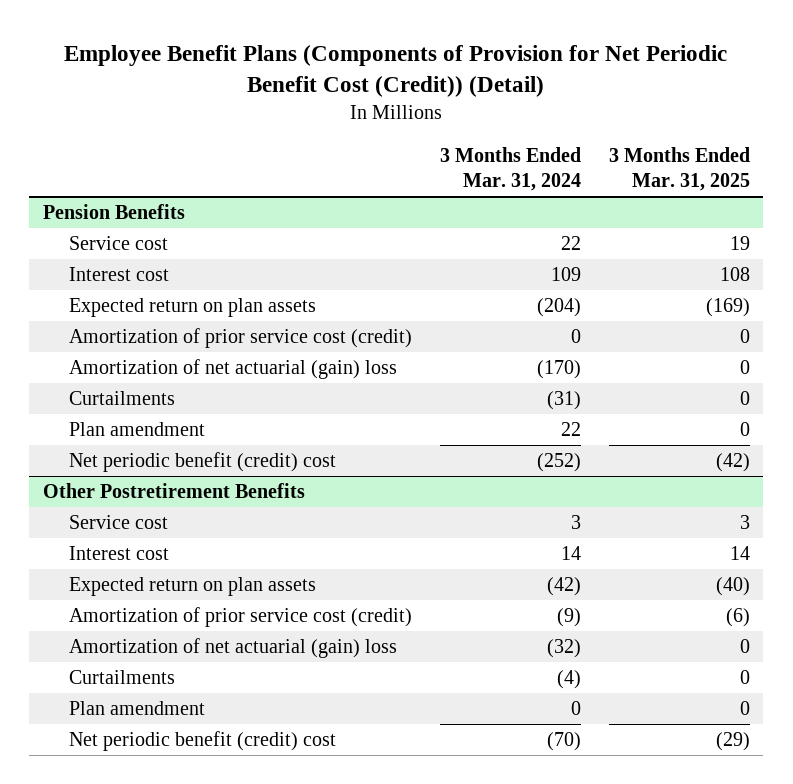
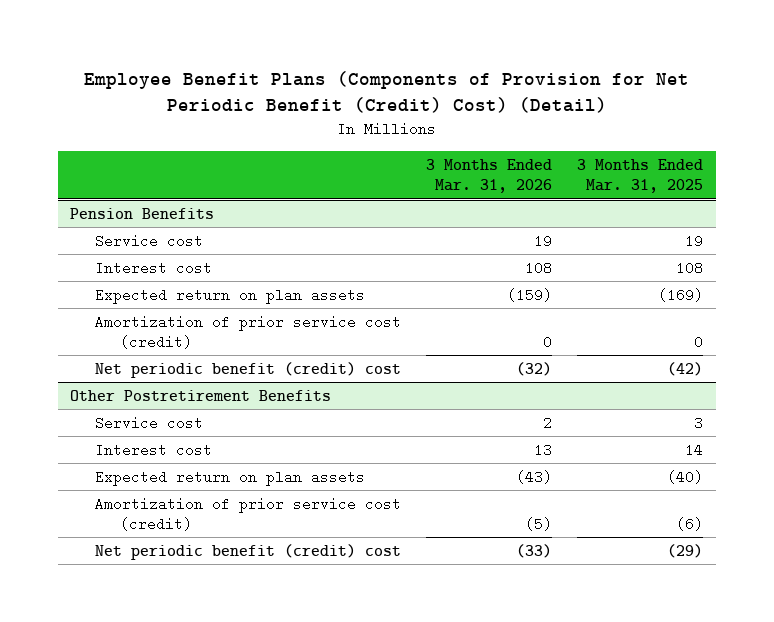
- Employee Benefit Plans (Components of Provision for Net Periodic Benefit Cost (Credit)) (Detail)
+ Employee Benefit Plans (Components of Provision for Net Periodic Benefit (Credit) Cost) (Detail)
- | 3 Months Ended Mar. 31, 2024 | 3 Months Ended Mar. 31, 2025
+ | 3 Months Ended Mar. 31, 2026 | 3 Months Ended Mar. 31, 2025
@ Pension Benefits
- Amortization of net actuarial (gain) loss | (170) | 0
- Curtailments | (31) | 0
- Plan amendment | 22 | 0
@ Other Postretirement Benefits
- Amortization of net actuarial (gain) loss | (32) | 0
- Curtailments | (4) | 0
- Plan amendment | 0 | 0

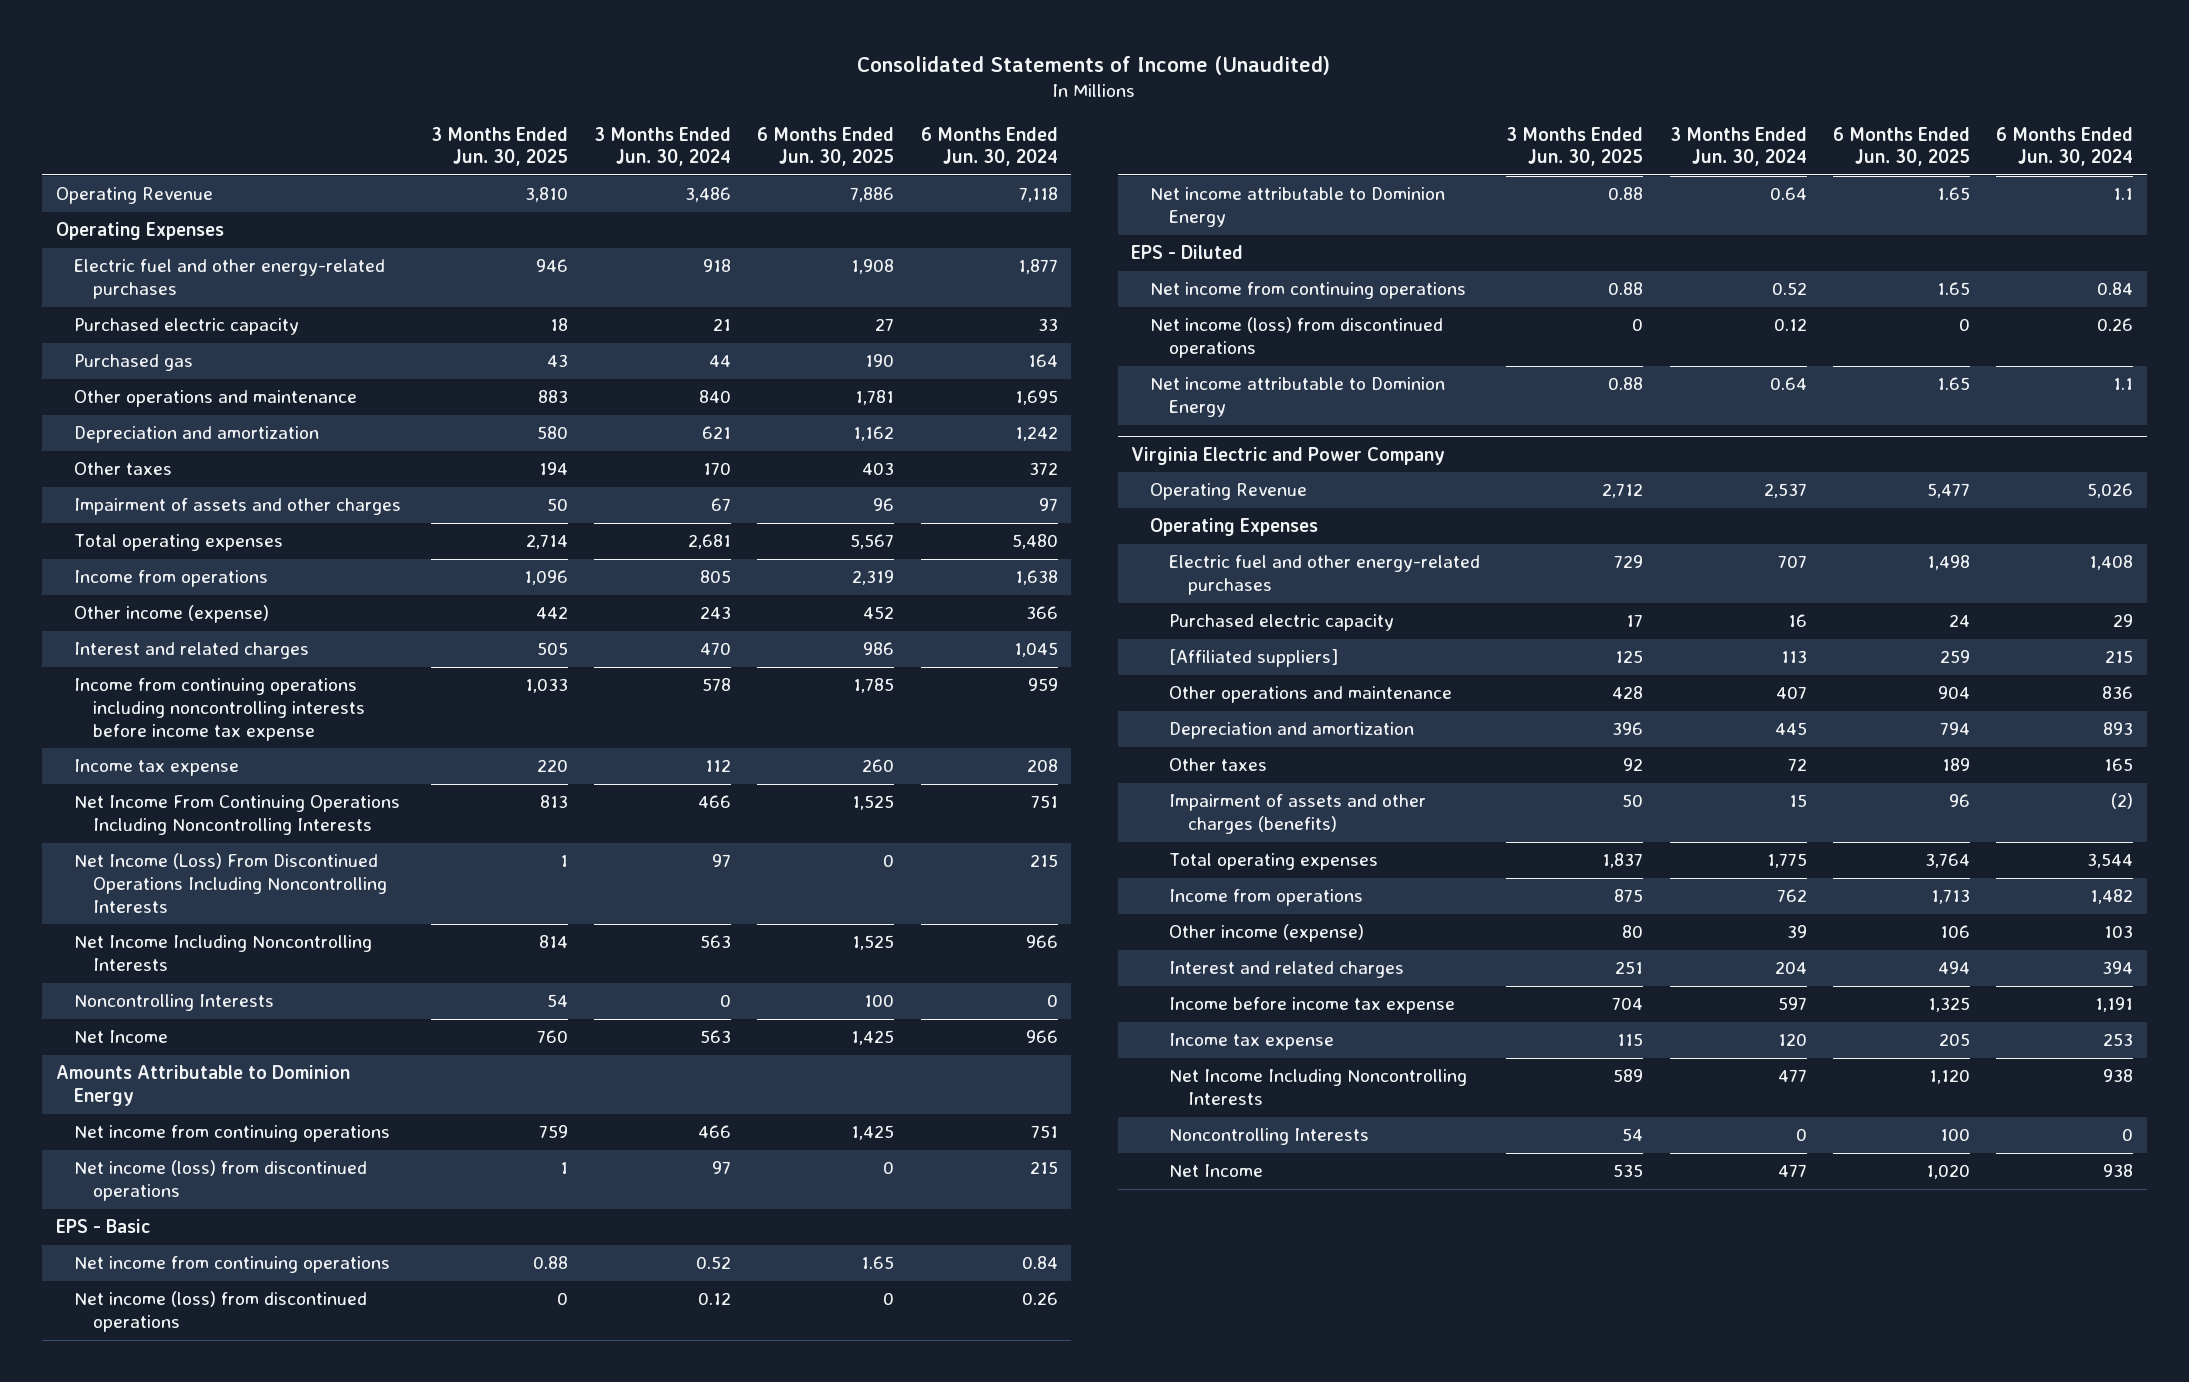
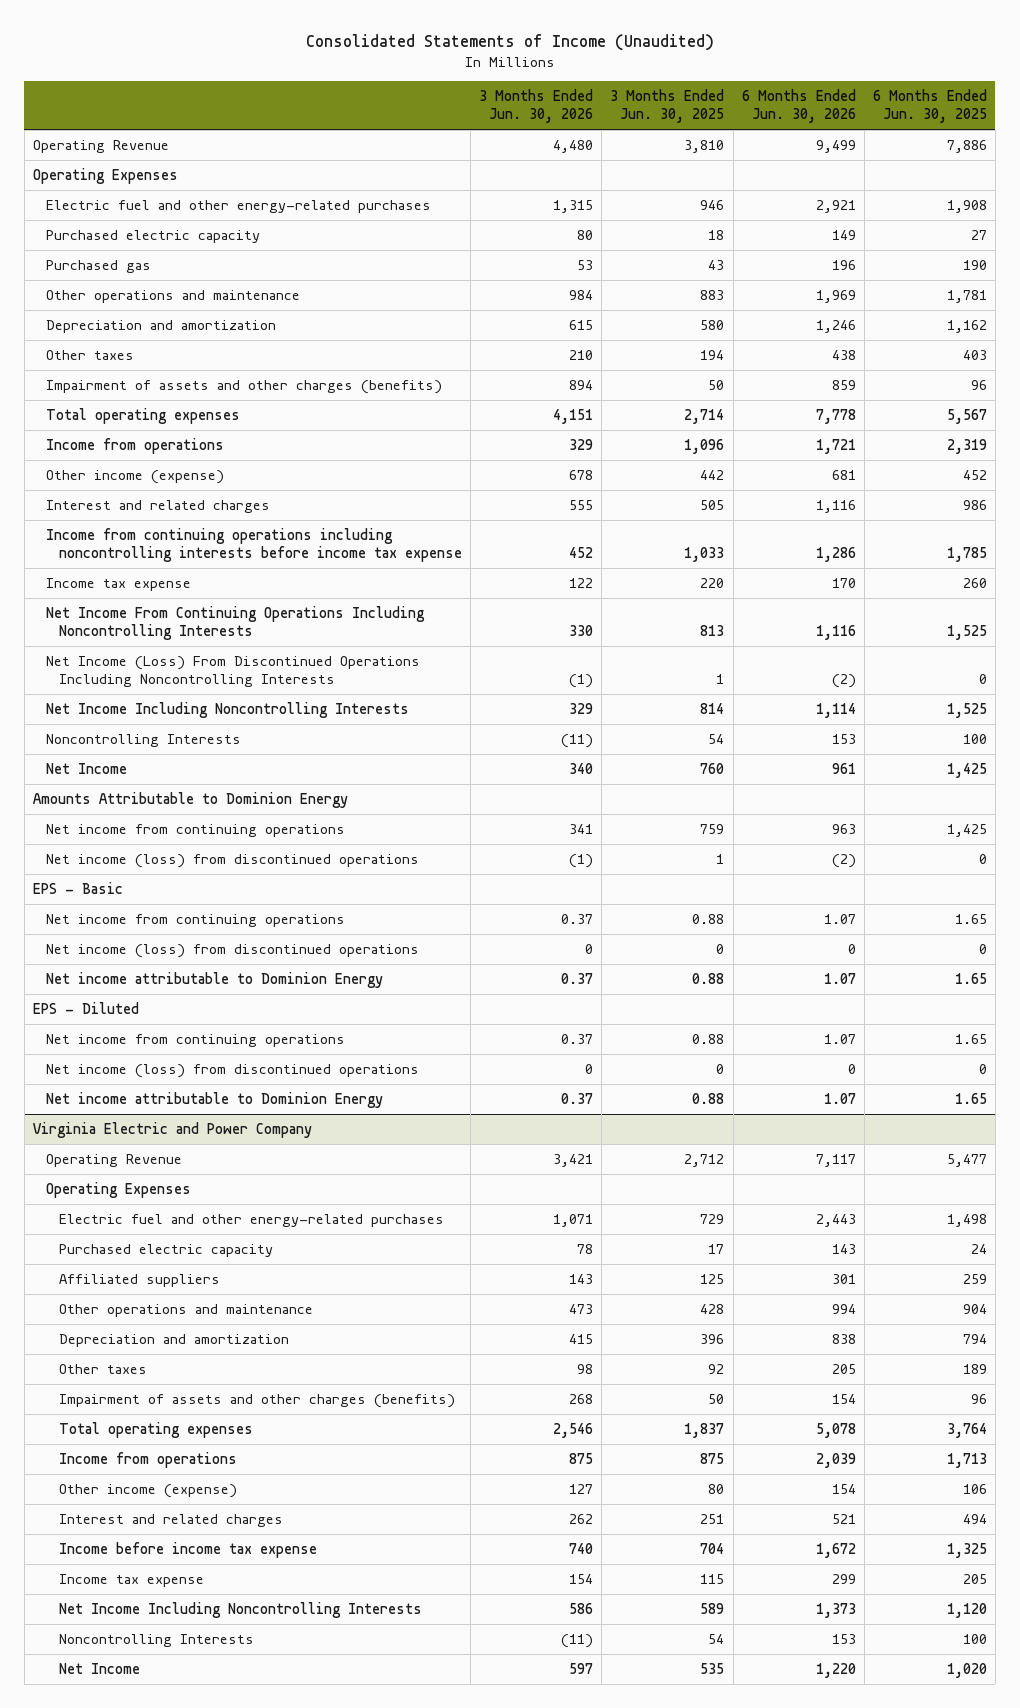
- | 3 Months Ended Jun. 30, 2025 | 3 Months Ended Jun. 30, 2024 | 6 Months Ended Jun. 30, 2025 | 6 Months Ended Jun. 30, 2024
+ | 3 Months Ended Jun. 30, 2026 | 3 Months Ended Jun. 30, 2025 | 6 Months Ended Jun. 30, 2026 | 6 Months Ended Jun. 30, 2025
- Impairment of assets and other charges | 50 | 67 | 96 | 97
+ Impairment of assets and other charges (benefits) | 894 | 50 | 859 | 96
@ Virginia Electric and Power Company
- [Affiliated suppliers] | 125 | 113 | 259 | 215
+ Affiliated suppliers | 143 | 125 | 301 | 259

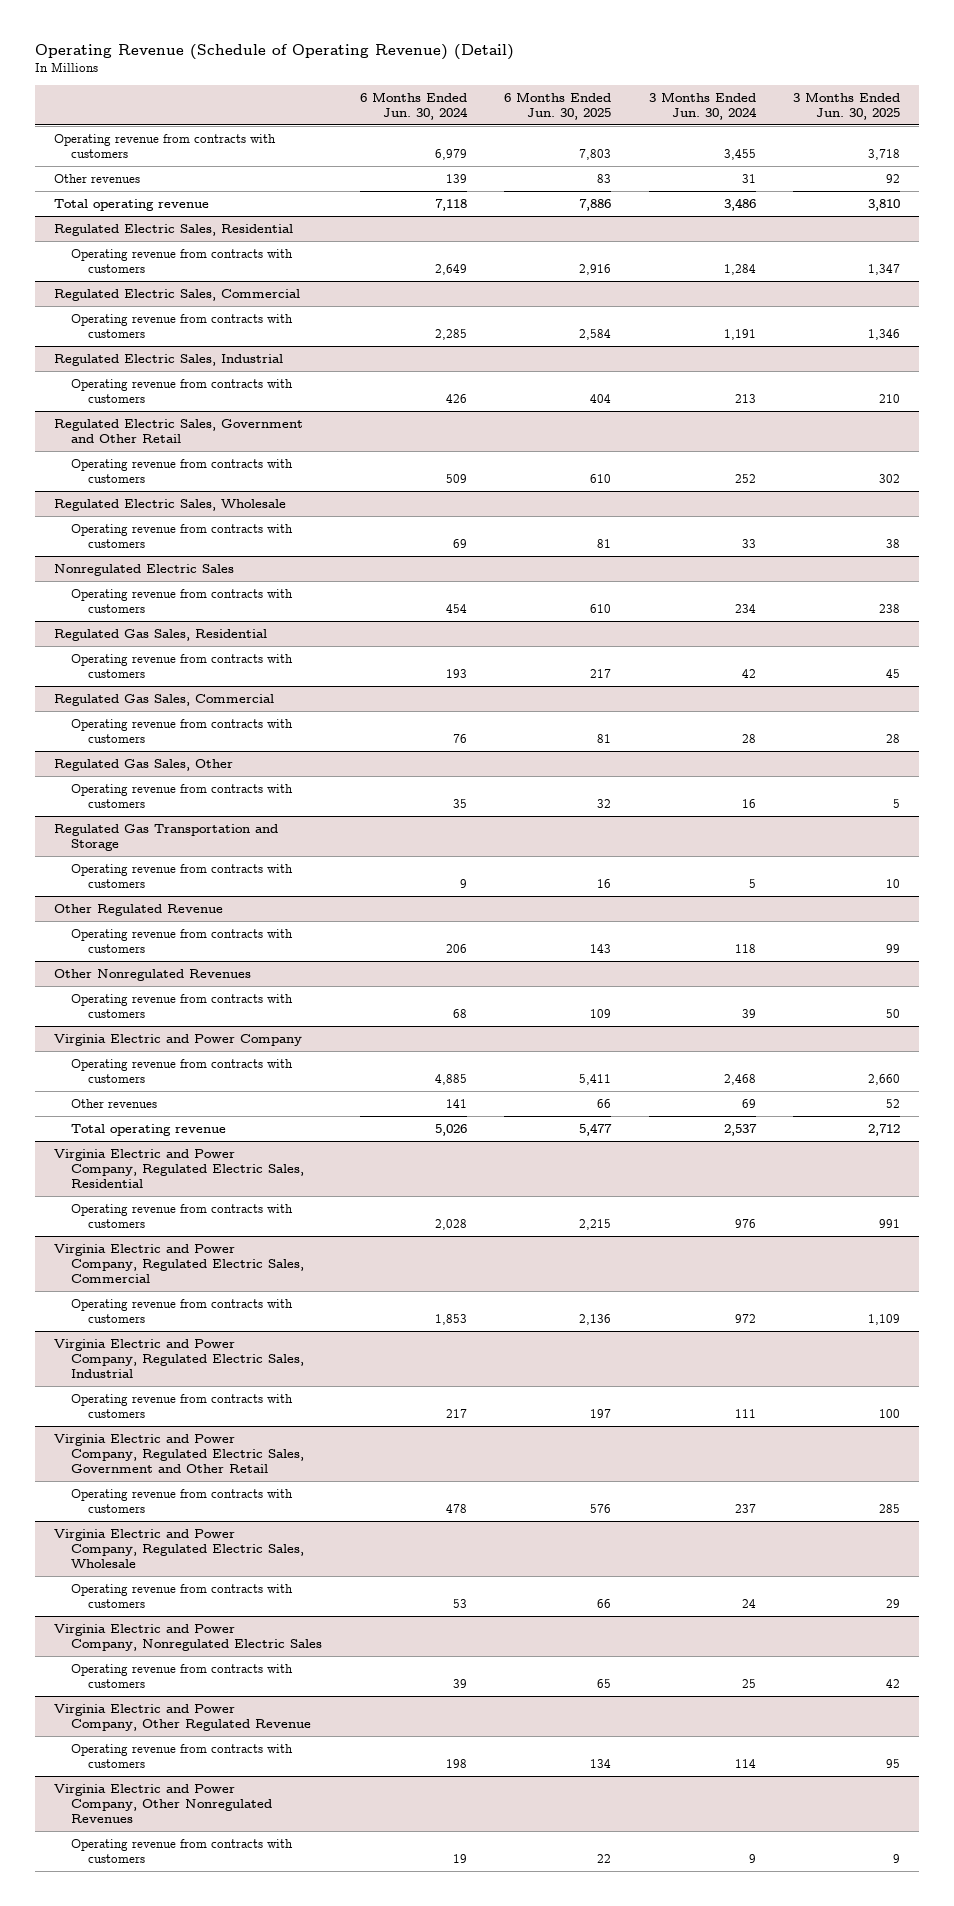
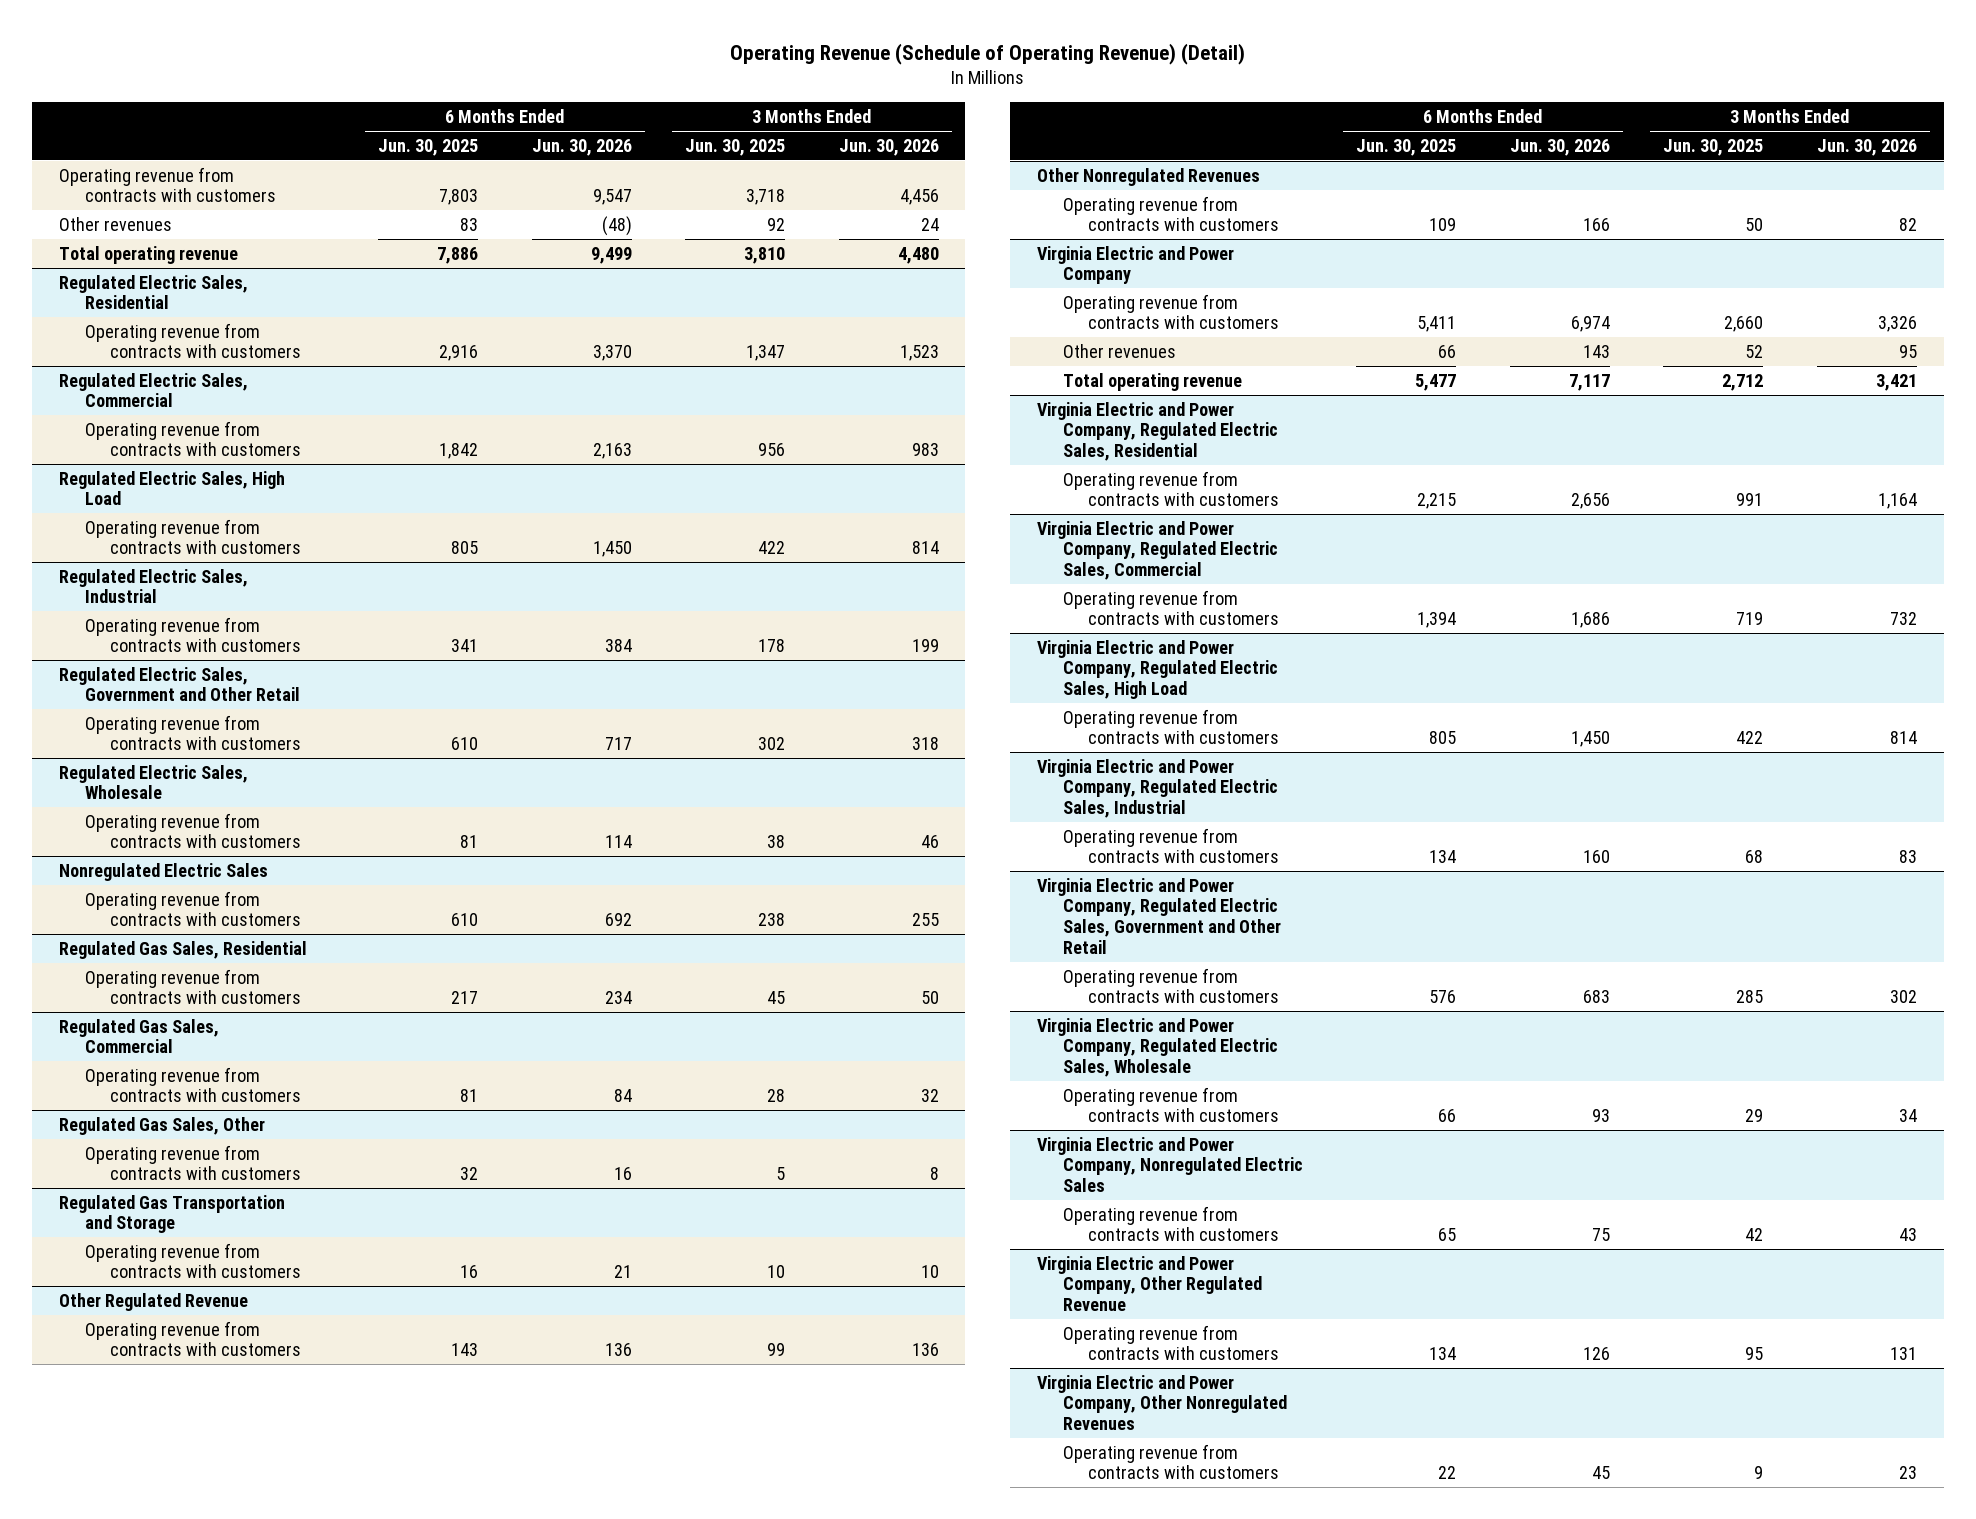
- | 6 Months Ended Jun. 30, 2024 | 6 Months Ended Jun. 30, 2025 | 3 Months Ended Jun. 30, 2024 | 3 Months Ended Jun. 30, 2025
+ | 6 Months Ended Jun. 30, 2025 | 6 Months Ended Jun. 30, 2026 | 3 Months Ended Jun. 30, 2025 | 3 Months Ended Jun. 30, 2026
@ Regulated Electric Sales, Commercial
- Operating revenue from contracts with customers | 2,285 | 2,584 | 1,191 | 1,346
+ Operating revenue from contracts with customers | 1,842 | 2,163 | 956 | 983
+ Regulated Electric Sales, High Load
+ Operating revenue from contracts with customers | 805 | 1,450 | 422 | 814
@ Regulated Electric Sales, Industrial
- Operating revenue from contracts with customers | 426 | 404 | 213 | 210
+ Operating revenue from contracts with customers | 341 | 384 | 178 | 199
@ Virginia Electric and Power Company, Regulated Electric Sales, Commercial
- Operating revenue from contracts with customers | 1,853 | 2,136 | 972 | 1,109
+ Operating revenue from contracts with customers | 1,394 | 1,686 | 719 | 732
+ Virginia Electric and Power Company, Regulated Electric Sales, High Load
+ Operating revenue from contracts with customers | 805 | 1,450 | 422 | 814
@ Virginia Electric and Power Company, Regulated Electric Sales, Industrial
- Operating revenue from contracts with customers | 217 | 197 | 111 | 100
+ Operating revenue from contracts with customers | 134 | 160 | 68 | 83

